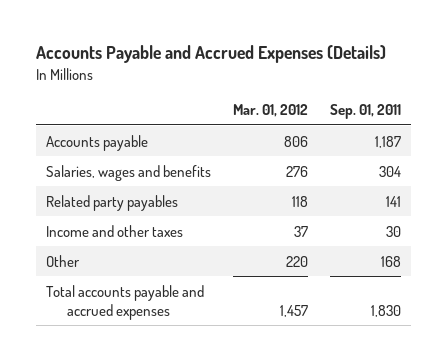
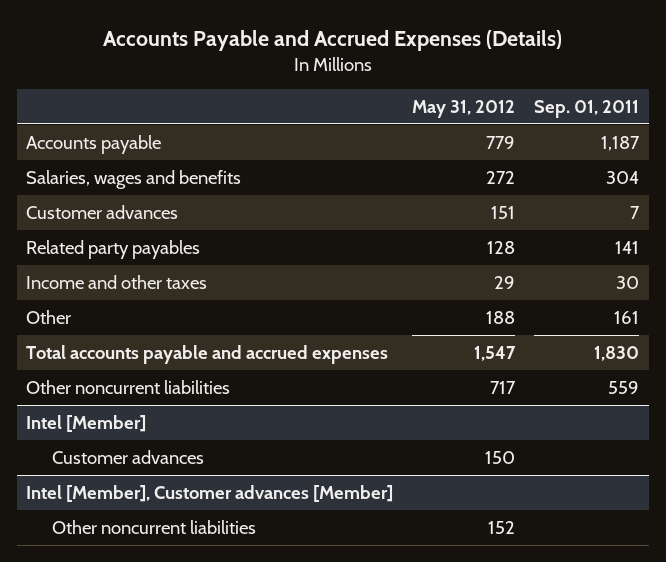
- | Mar. 01, 2012 | Sep. 01, 2011
+ | May 31, 2012 | Sep. 01, 2011
+ Customer advances | 151 | 7
- Other | 220 | 168
+ Other | 188 | 161
+ Other noncurrent liabilities | 717 | 559
+ Intel [Member]
+ Customer advances | 150 |
+ Intel [Member], Customer advances [Member]
+ Other noncurrent liabilities | 152 |

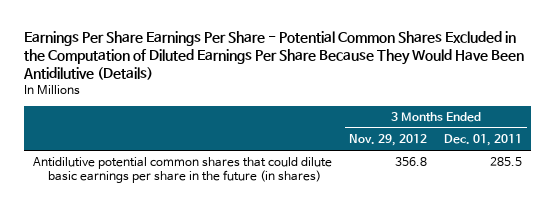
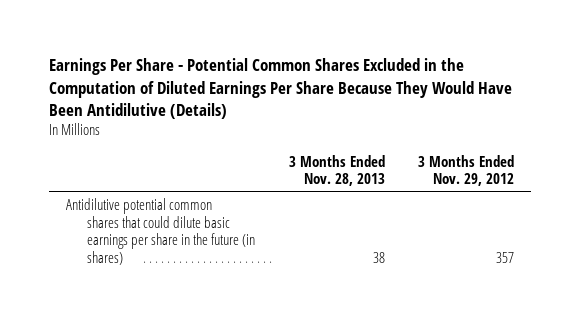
- Earnings Per Share Earnings Per Share - Potential Common Shares Excluded in the Computation of Diluted Earnings Per Share Because They Would Have Been Antidilutive (Details)
+ Earnings Per Share - Potential Common Shares Excluded in the Computation of Diluted Earnings Per Share Because They Would Have Been Antidilutive (Details)
- | 3 Months Ended Nov. 29, 2012 | 3 Months Ended Dec. 01, 2011
+ | 3 Months Ended Nov. 28, 2013 | 3 Months Ended Nov. 29, 2012
- Antidilutive potential common shares that could dilute basic earnings per share in the future (in shares) | 356.8 | 285.5
+ Antidilutive potential common shares that could dilute basic earnings per share in the future (in shares) | 38 | 357

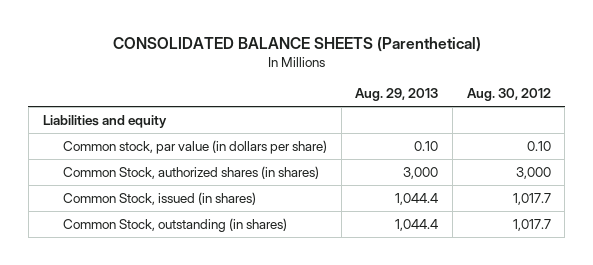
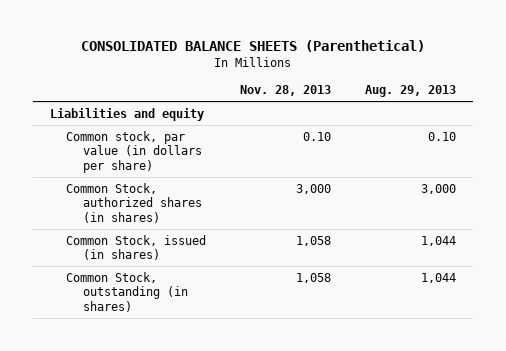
- | Aug. 29, 2013 | Aug. 30, 2012
+ | Nov. 28, 2013 | Aug. 29, 2013
- Common Stock, issued (in shares) | 1,044.4 | 1,017.7
- Common Stock, outstanding (in shares) | 1,044.4 | 1,017.7
+ Common Stock, issued (in shares) | 1,058 | 1,044
+ Common Stock, outstanding (in shares) | 1,058 | 1,044

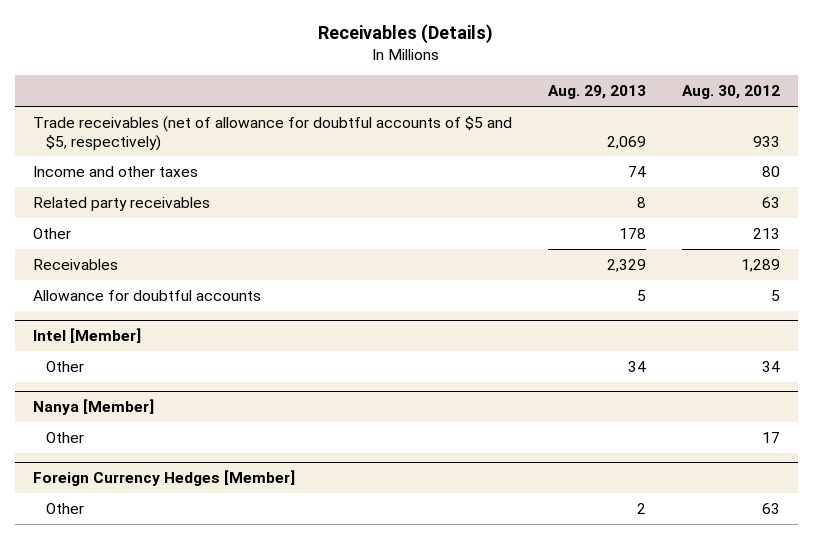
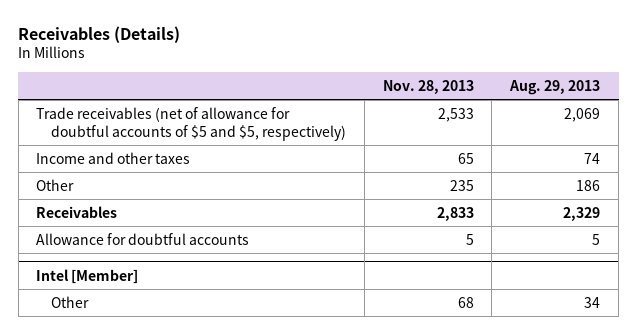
- | Aug. 29, 2013 | Aug. 30, 2012
+ | Nov. 28, 2013 | Aug. 29, 2013
- Related party receivables | 8 | 63
- Other | 178 | 213
+ Other | 235 | 186
- Nanya [Member]
- Other | | 17
- Foreign Currency Hedges [Member]
- Other | 2 | 63

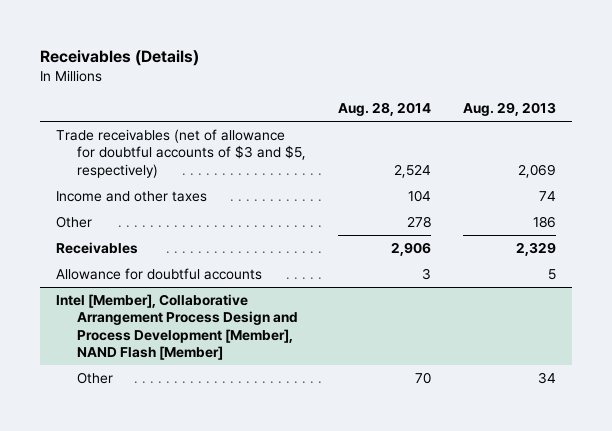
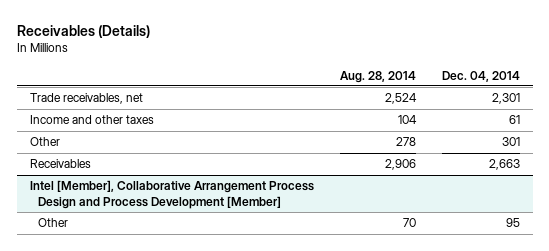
- | Aug. 28, 2014 | Aug. 29, 2013
+ | Aug. 28, 2014 | Dec. 04, 2014
- Trade receivables (net of allowance for doubtful accounts of $3 and $5, respectively) | 2,524 | 2,069
+ Trade receivables, net | 2,524 | 2,301
- Allowance for doubtful accounts | 3 | 5
- Intel [Member], Collaborative Arrangement Process Design and Process Development [Member], NAND Flash [Member]
+ Intel [Member], Collaborative Arrangement Process Design and Process Development [Member]

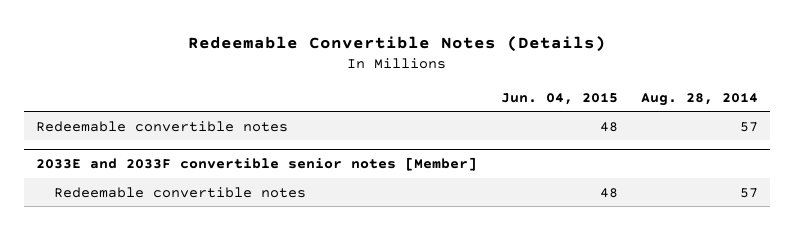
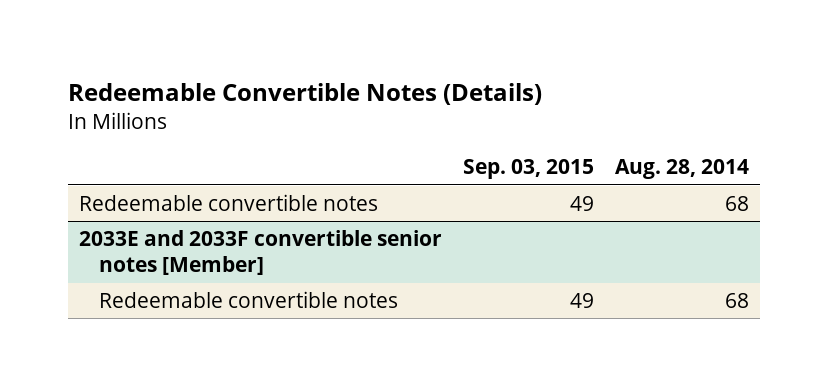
- | Jun. 04, 2015 | Aug. 28, 2014
+ | Sep. 03, 2015 | Aug. 28, 2014
- Redeemable convertible notes | 48 | 57
+ Redeemable convertible notes | 49 | 68
@ 2033E and 2033F convertible senior notes [Member]
- Redeemable convertible notes | 48 | 57
+ Redeemable convertible notes | 49 | 68

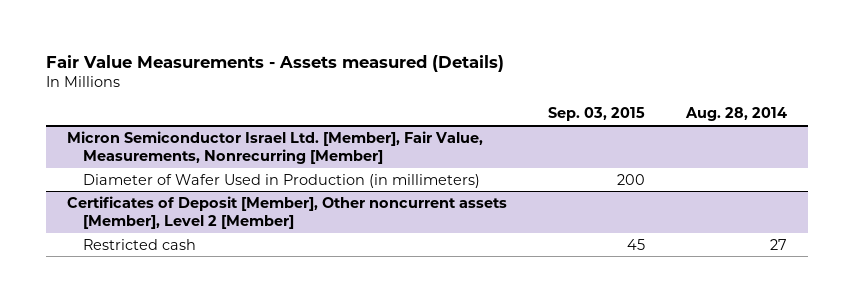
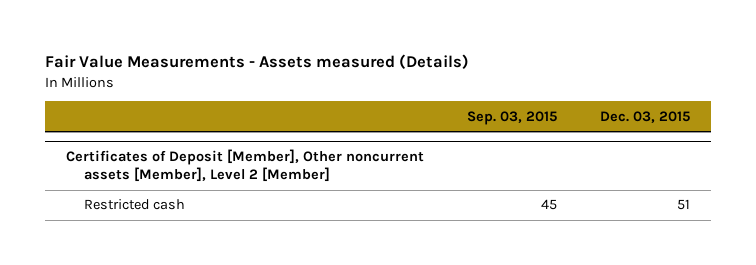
- | Sep. 03, 2015 | Aug. 28, 2014
+ | Sep. 03, 2015 | Dec. 03, 2015
- Micron Semiconductor Israel Ltd. [Member], Fair Value, Measurements, Nonrecurring [Member]
- Diameter of Wafer Used in Production (in millimeters) | 200 |

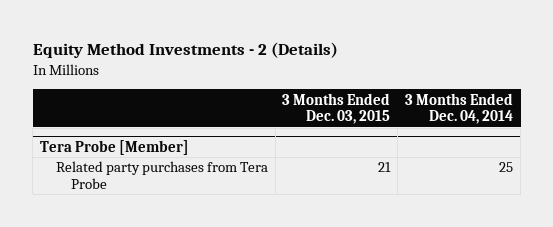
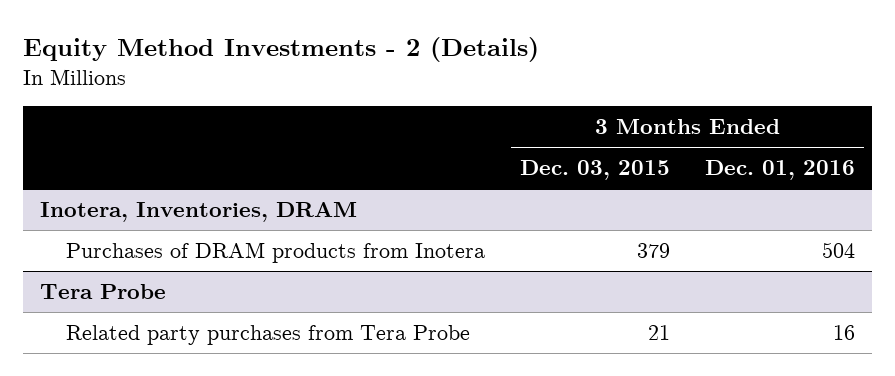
- | 3 Months Ended Dec. 03, 2015 | 3 Months Ended Dec. 04, 2014
+ | 3 Months Ended Dec. 03, 2015 | 3 Months Ended Dec. 01, 2016
- Tera Probe [Member]
+ Inotera, Inventories, DRAM
+ Purchases of DRAM products from Inotera | 379 | 504
+ Tera Probe

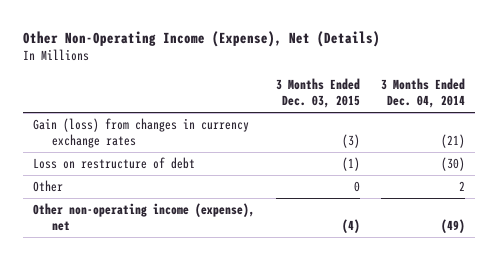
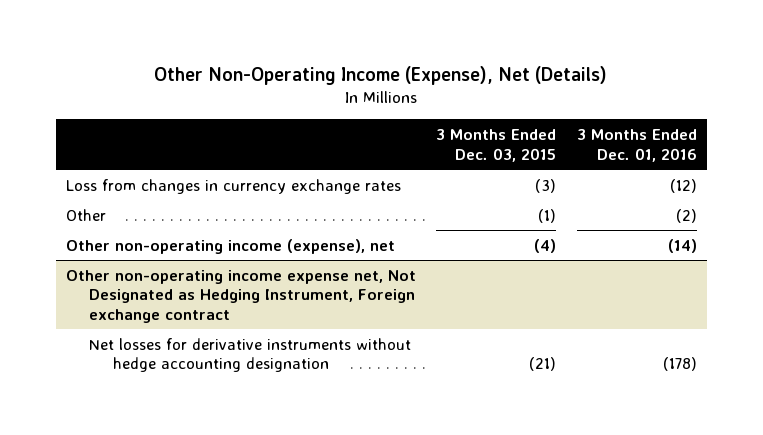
- | 3 Months Ended Dec. 03, 2015 | 3 Months Ended Dec. 04, 2014
+ | 3 Months Ended Dec. 03, 2015 | 3 Months Ended Dec. 01, 2016
- Gain (loss) from changes in currency exchange rates | (3) | (21)
- Loss on restructure of debt | (1) | (30)
- Other | 0 | 2
+ Loss from changes in currency exchange rates | (3) | (12)
+ Other | (1) | (2)
+ Other non-operating income expense net, Not Designated as Hedging Instrument, Foreign exchange contract
+ Net losses for derivative instruments without hedge accounting designation | (21) | (178)

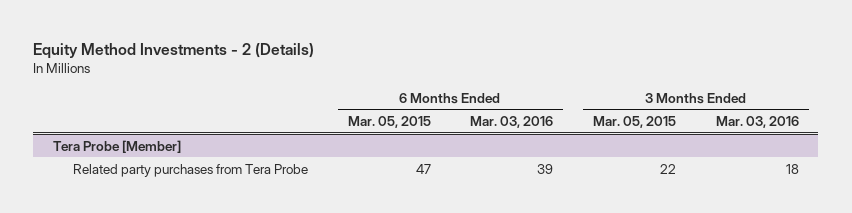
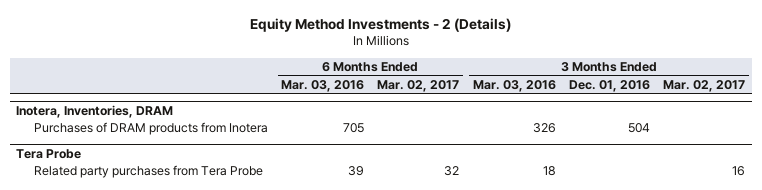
- | 6 Months Ended Mar. 05, 2015 | 6 Months Ended Mar. 03, 2016 | 3 Months Ended Mar. 05, 2015 | 3 Months Ended Mar. 03, 2016
+ | 6 Months Ended Mar. 03, 2016 | 6 Months Ended Mar. 02, 2017 | 3 Months Ended Mar. 03, 2016 | 3 Months Ended Dec. 01, 2016 | 3 Months Ended Mar. 02, 2017
- Tera Probe [Member]
+ Inotera, Inventories, DRAM
+ Purchases of DRAM products from Inotera | 705 | | 326 | 504 |
+ Tera Probe

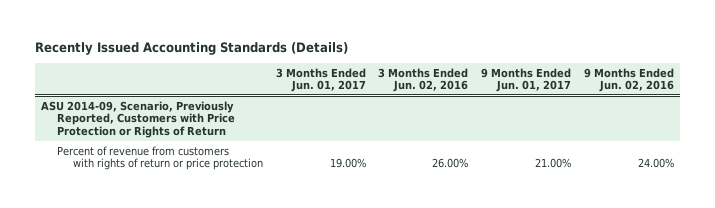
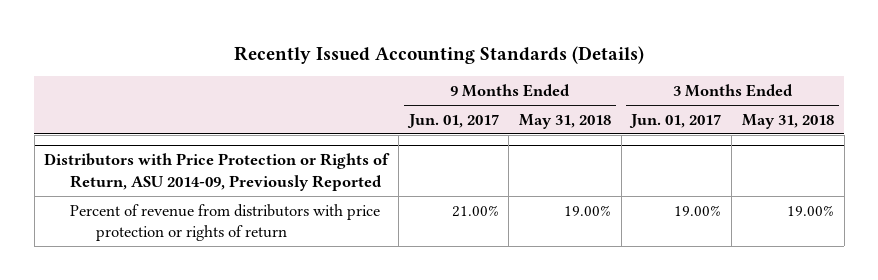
- | 3 Months Ended Jun. 01, 2017 | 3 Months Ended Jun. 02, 2016 | 9 Months Ended Jun. 01, 2017 | 9 Months Ended Jun. 02, 2016
+ | 9 Months Ended Jun. 01, 2017 | 9 Months Ended May 31, 2018 | 3 Months Ended Jun. 01, 2017 | 3 Months Ended May 31, 2018
- ASU 2014-09, Scenario, Previously Reported, Customers with Price Protection or Rights of Return
- Percent of revenue from customers with rights of return or price protection | 19.00% | 26.00% | 21.00% | 24.00%
+ Distributors with Price Protection or Rights of Return, ASU 2014-09, Previously Reported
+ Percent of revenue from distributors with price protection or rights of return | 21.00% | 19.00% | 19.00% | 19.00%

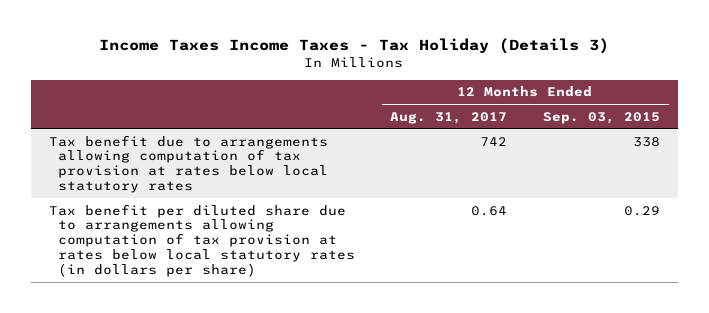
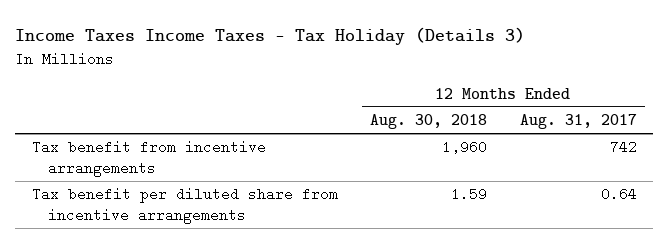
- | 12 Months Ended Aug. 31, 2017 | 12 Months Ended Sep. 03, 2015
+ | 12 Months Ended Aug. 30, 2018 | 12 Months Ended Aug. 31, 2017
- Tax benefit due to arrangements allowing computation of tax provision at rates below local statutory rates | 742 | 338
- Tax benefit per diluted share due to arrangements allowing computation of tax provision at rates below local statutory rates (in dollars per share) | 0.64 | 0.29
+ Tax benefit from incentive arrangements | 1,960 | 742
+ Tax benefit per diluted share from incentive arrangements | 1.59 | 0.64

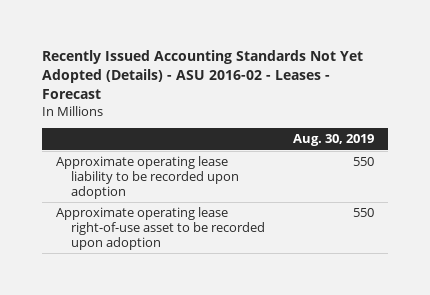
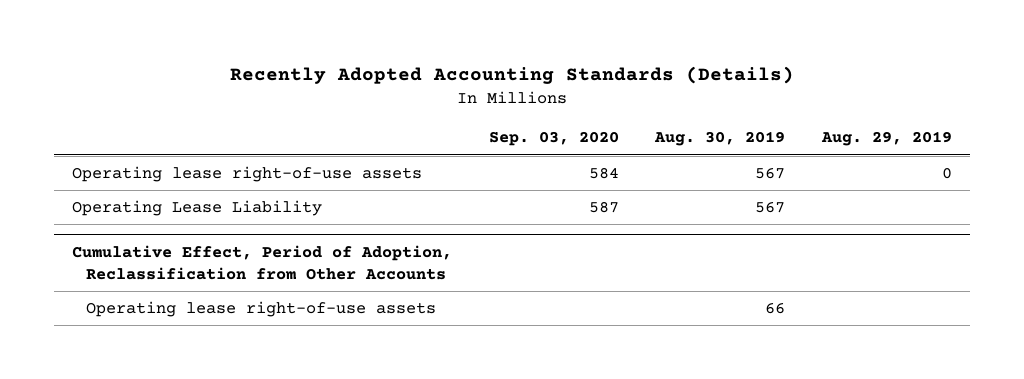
- Recently Issued Accounting Standards Not Yet Adopted (Details) - ASU 2016-02 - Leases - Forecast
+ Recently Adopted Accounting Standards (Details)
- | Aug. 30, 2019
+ | Sep. 03, 2020 | Aug. 30, 2019 | Aug. 29, 2019
- Approximate operating lease liability to be recorded upon adoption | 550
- Approximate operating lease right-of-use asset to be recorded upon adoption | 550
+ Operating lease right-of-use assets | 584 | 567 | 0
+ Operating Lease Liability | 587 | 567 |
+ Cumulative Effect, Period of Adoption, Reclassification from Other Accounts
+ Operating lease right-of-use assets | | 66 |

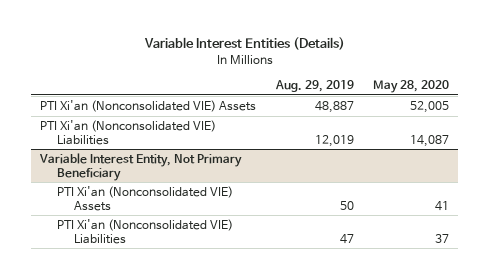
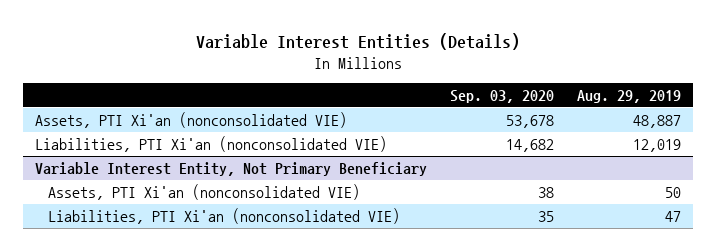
- | Aug. 29, 2019 | May 28, 2020
+ | Sep. 03, 2020 | Aug. 29, 2019
- PTI Xi'an (Nonconsolidated VIE) Assets | 48,887 | 52,005
- PTI Xi'an (Nonconsolidated VIE) Liabilities | 12,019 | 14,087
+ Assets, PTI Xi'an (nonconsolidated VIE) | 53,678 | 48,887
+ Liabilities, PTI Xi'an (nonconsolidated VIE) | 14,682 | 12,019
@ Variable Interest Entity, Not Primary Beneficiary
- PTI Xi'an (Nonconsolidated VIE) Assets | 50 | 41
- PTI Xi'an (Nonconsolidated VIE) Liabilities | 47 | 37
+ Assets, PTI Xi'an (nonconsolidated VIE) | 38 | 50
+ Liabilities, PTI Xi'an (nonconsolidated VIE) | 35 | 47

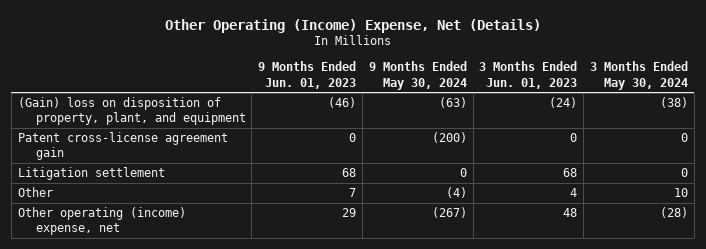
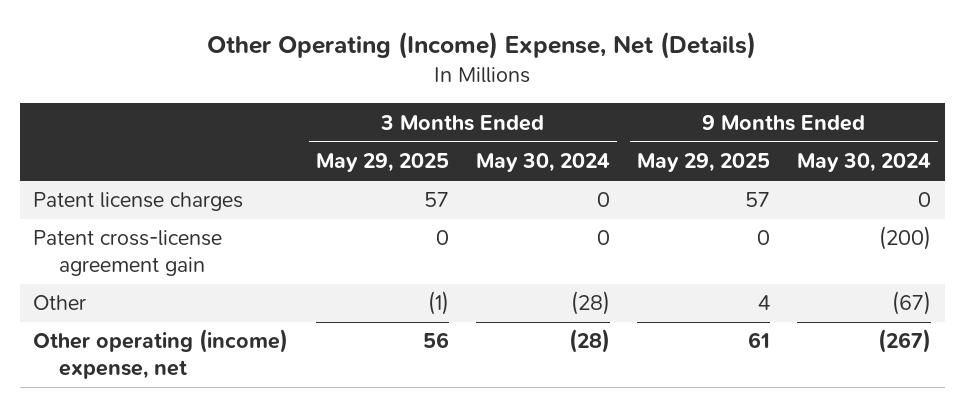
- | 9 Months Ended Jun. 01, 2023 | 9 Months Ended May 30, 2024 | 3 Months Ended Jun. 01, 2023 | 3 Months Ended May 30, 2024
+ | 3 Months Ended May 29, 2025 | 3 Months Ended May 30, 2024 | 9 Months Ended May 29, 2025 | 9 Months Ended May 30, 2024
- (Gain) loss on disposition of property, plant, and equipment | (46) | (63) | (24) | (38)
+ Patent license charges | 57 | 0 | 57 | 0
- Litigation settlement | 68 | 0 | 68 | 0
- Other | 7 | (4) | 4 | 10
+ Other | (1) | (28) | 4 | (67)

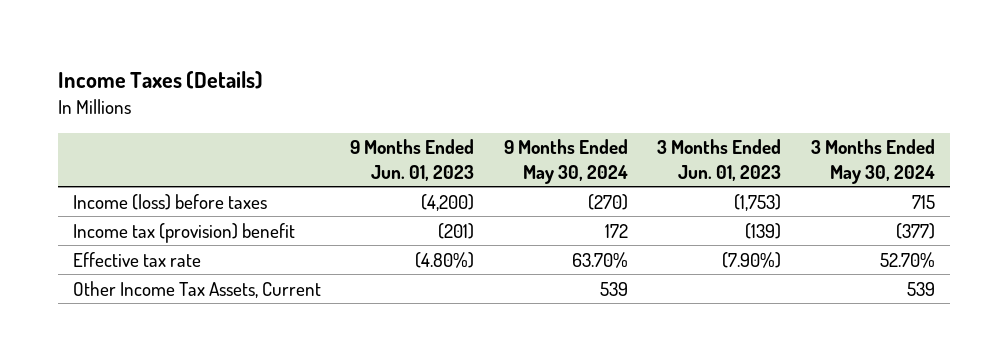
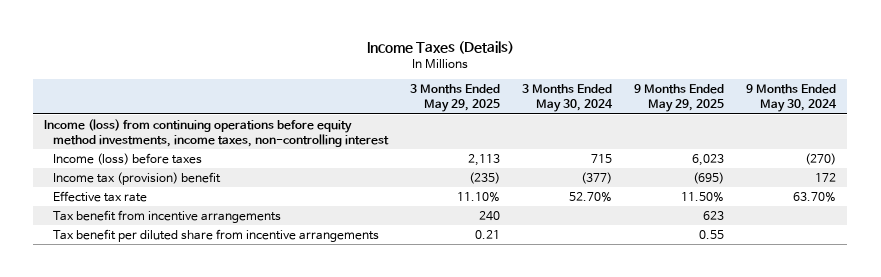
- | 9 Months Ended Jun. 01, 2023 | 9 Months Ended May 30, 2024 | 3 Months Ended Jun. 01, 2023 | 3 Months Ended May 30, 2024
+ | 3 Months Ended May 29, 2025 | 3 Months Ended May 30, 2024 | 9 Months Ended May 29, 2025 | 9 Months Ended May 30, 2024
+ Income (loss) from continuing operations before equity method investments, income taxes, non-controlling interest
- Other Income Tax Assets, Current | | 539 | | 539
+ Tax benefit from incentive arrangements | 240 | | 623 |
+ Tax benefit per diluted share from incentive arrangements | 0.21 | | 0.55 |

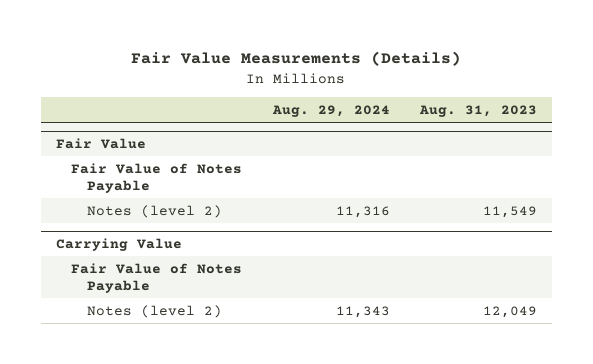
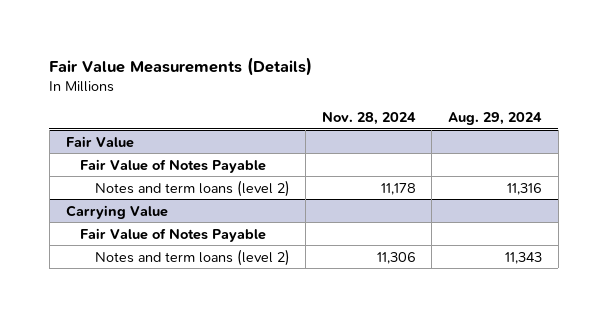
- | Aug. 29, 2024 | Aug. 31, 2023
+ | Nov. 28, 2024 | Aug. 29, 2024
@ Fair Value
- Notes (level 2) | 11,316 | 11,549
+ Notes and term loans (level 2) | 11,178 | 11,316
@ Carrying Value
- Notes (level 2) | 11,343 | 12,049
+ Notes and term loans (level 2) | 11,306 | 11,343

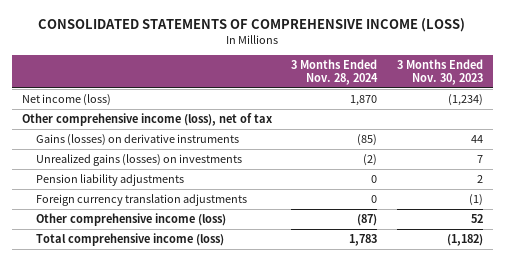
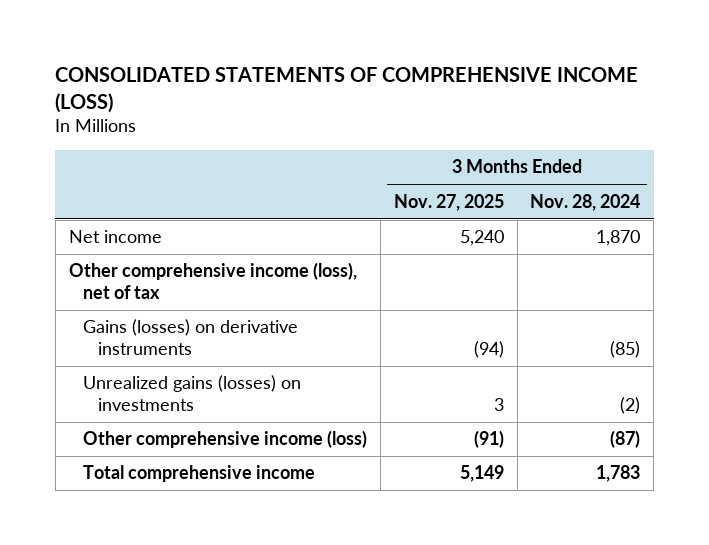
- | 3 Months Ended Nov. 28, 2024 | 3 Months Ended Nov. 30, 2023
+ | 3 Months Ended Nov. 27, 2025 | 3 Months Ended Nov. 28, 2024
- Net income (loss) | 1,870 | (1,234)
+ Net income | 5,240 | 1,870
- Pension liability adjustments | 0 | 2
- Foreign currency translation adjustments | 0 | (1)
- Total comprehensive income (loss) | 1,783 | (1,182)
+ Total comprehensive income | 5,149 | 1,783

